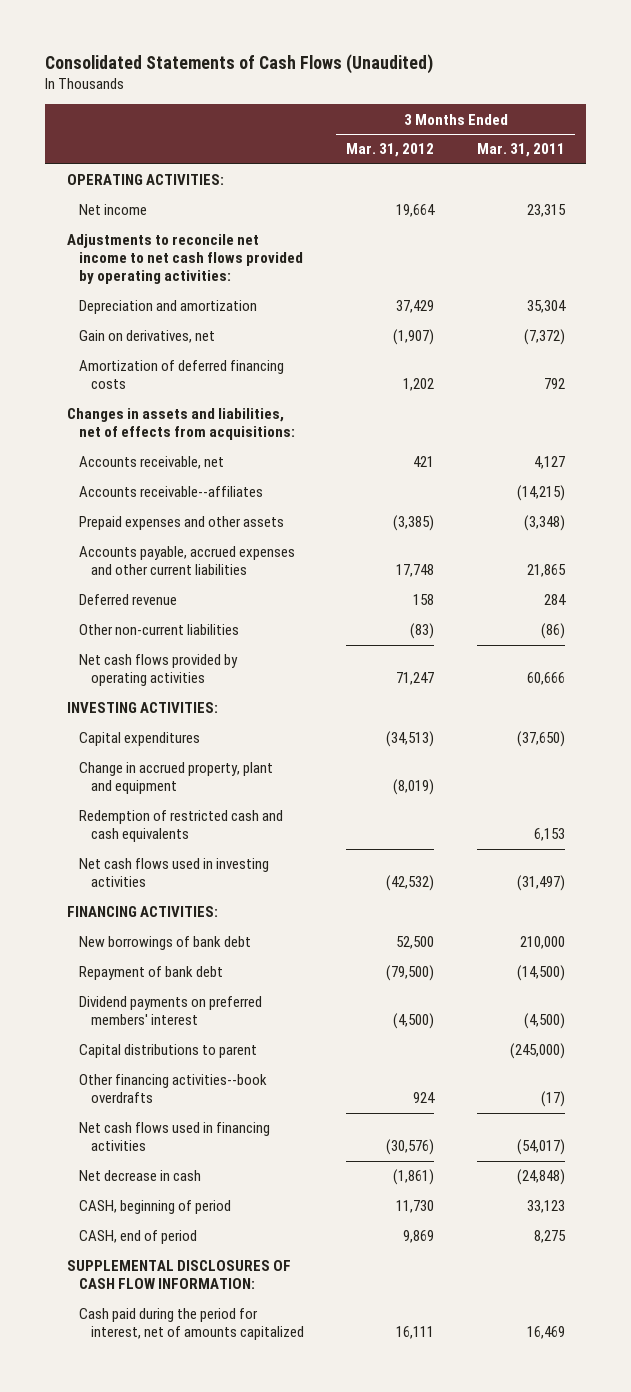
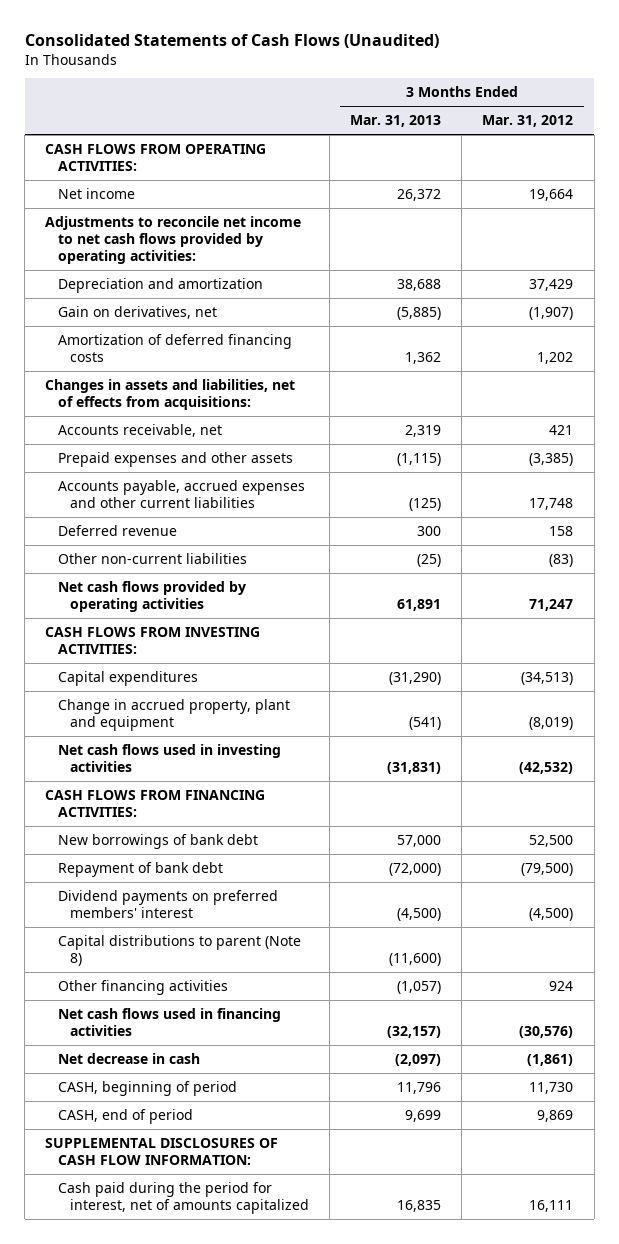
- | 3 Months Ended Mar. 31, 2012 | 3 Months Ended Mar. 31, 2011
+ | 3 Months Ended Mar. 31, 2013 | 3 Months Ended Mar. 31, 2012
- OPERATING ACTIVITIES:
+ CASH FLOWS FROM OPERATING ACTIVITIES:
- Accounts receivable--affiliates | | (14,215)
- INVESTING ACTIVITIES:
+ CASH FLOWS FROM INVESTING ACTIVITIES:
- Redemption of restricted cash and cash equivalents | | 6,153
- FINANCING ACTIVITIES:
+ CASH FLOWS FROM FINANCING ACTIVITIES:
- Capital distributions to parent | | (245,000)
- Other financing activities--book overdrafts | 924 | (17)
+ Capital distributions to parent (Note 8) | (11,600) |
+ Other financing activities | (1,057) | 924

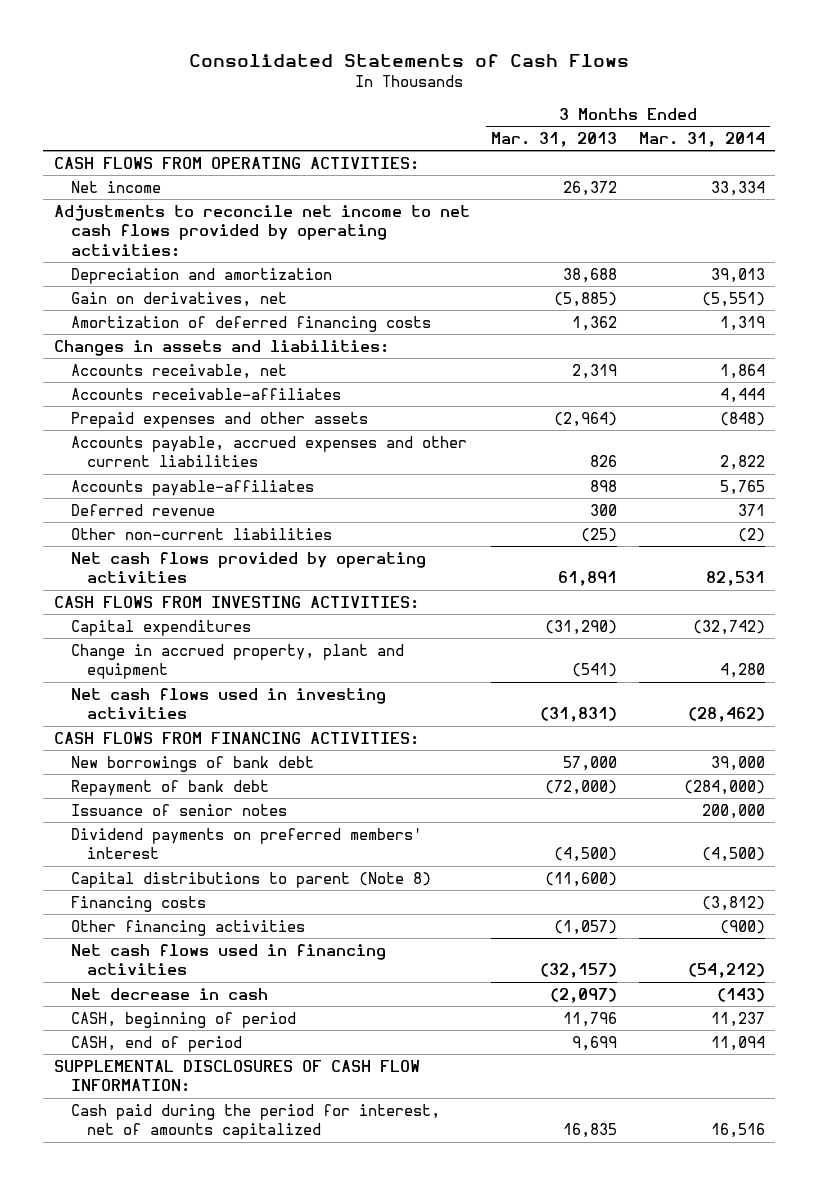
- Consolidated Statements of Cash Flows (Unaudited)
+ Consolidated Statements of Cash Flows
- | 3 Months Ended Mar. 31, 2013 | 3 Months Ended Mar. 31, 2012
+ | 3 Months Ended Mar. 31, 2013 | 3 Months Ended Mar. 31, 2014
- Changes in assets and liabilities, net of effects from acquisitions:
+ Changes in assets and liabilities:
- Prepaid expenses and other assets | (1,115) | (3,385)
- Accounts payable, accrued expenses and other current liabilities | (125) | 17,748
+ Accounts receivable-affiliates | | 4,444
+ Prepaid expenses and other assets | (2,964) | (848)
+ Accounts payable, accrued expenses and other current liabilities | 826 | 2,822
+ Accounts payable-affiliates | 898 | 5,765
+ Issuance of senior notes | | 200,000
+ Financing costs | | (3,812)

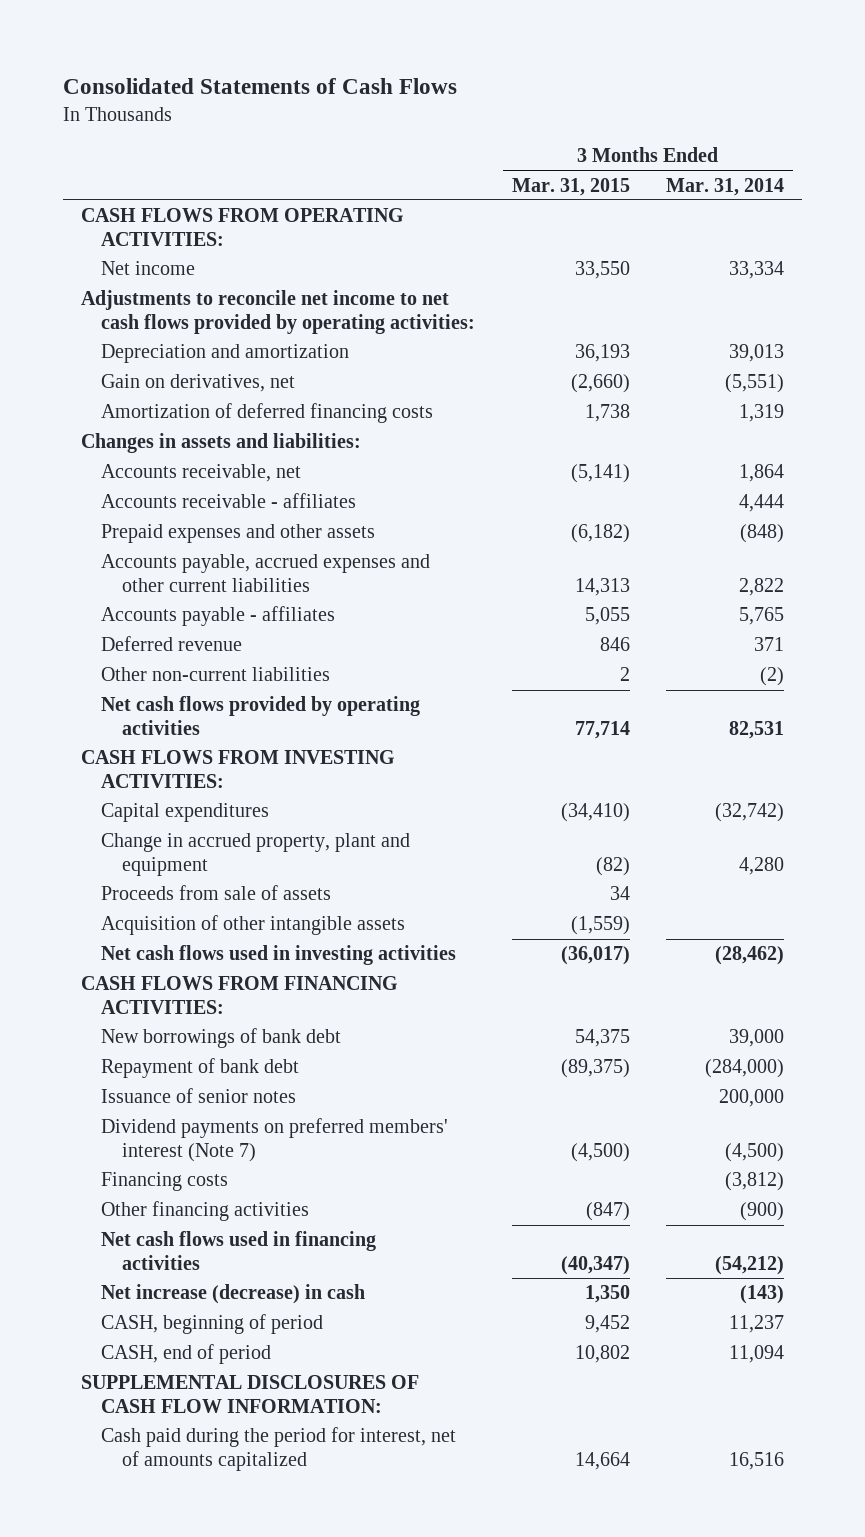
- | 3 Months Ended Mar. 31, 2013 | 3 Months Ended Mar. 31, 2014
+ | 3 Months Ended Mar. 31, 2015 | 3 Months Ended Mar. 31, 2014
- Accounts receivable-affiliates | | 4,444
+ Accounts receivable - affiliates | | 4,444
- Accounts payable-affiliates | 898 | 5,765
+ Accounts payable - affiliates | 5,055 | 5,765
+ Proceeds from sale of assets | 34 |
+ Acquisition of other intangible assets | (1,559) |
- Dividend payments on preferred members' interest | (4,500) | (4,500)
- Capital distributions to parent (Note 8) | (11,600) |
+ Dividend payments on preferred members' interest (Note 7) | (4,500) | (4,500)
- Net decrease in cash | (2,097) | (143)
+ Net increase (decrease) in cash | 1,350 | (143)

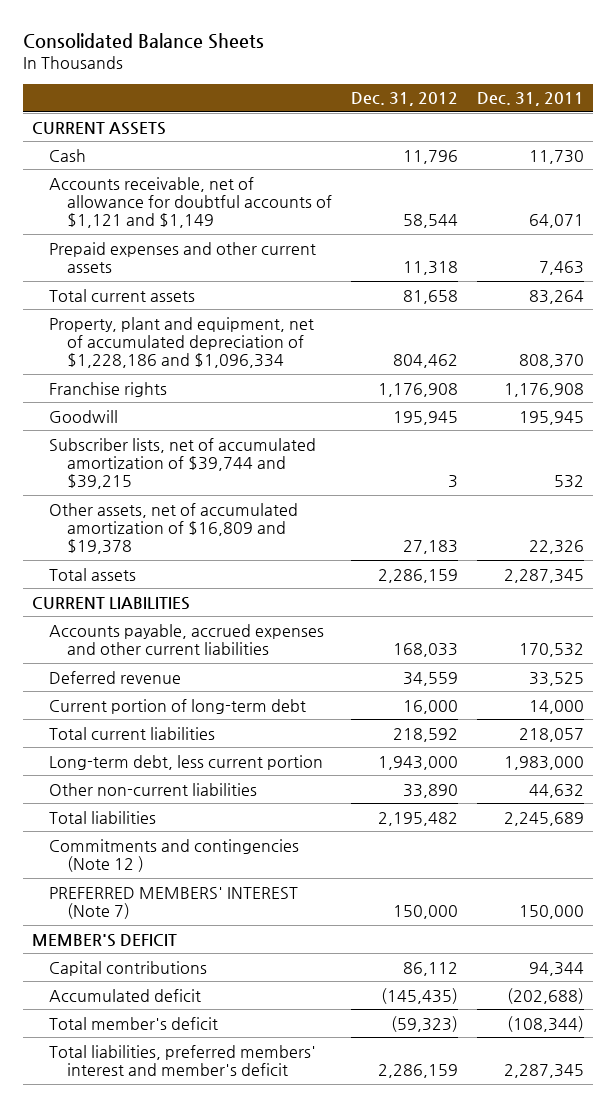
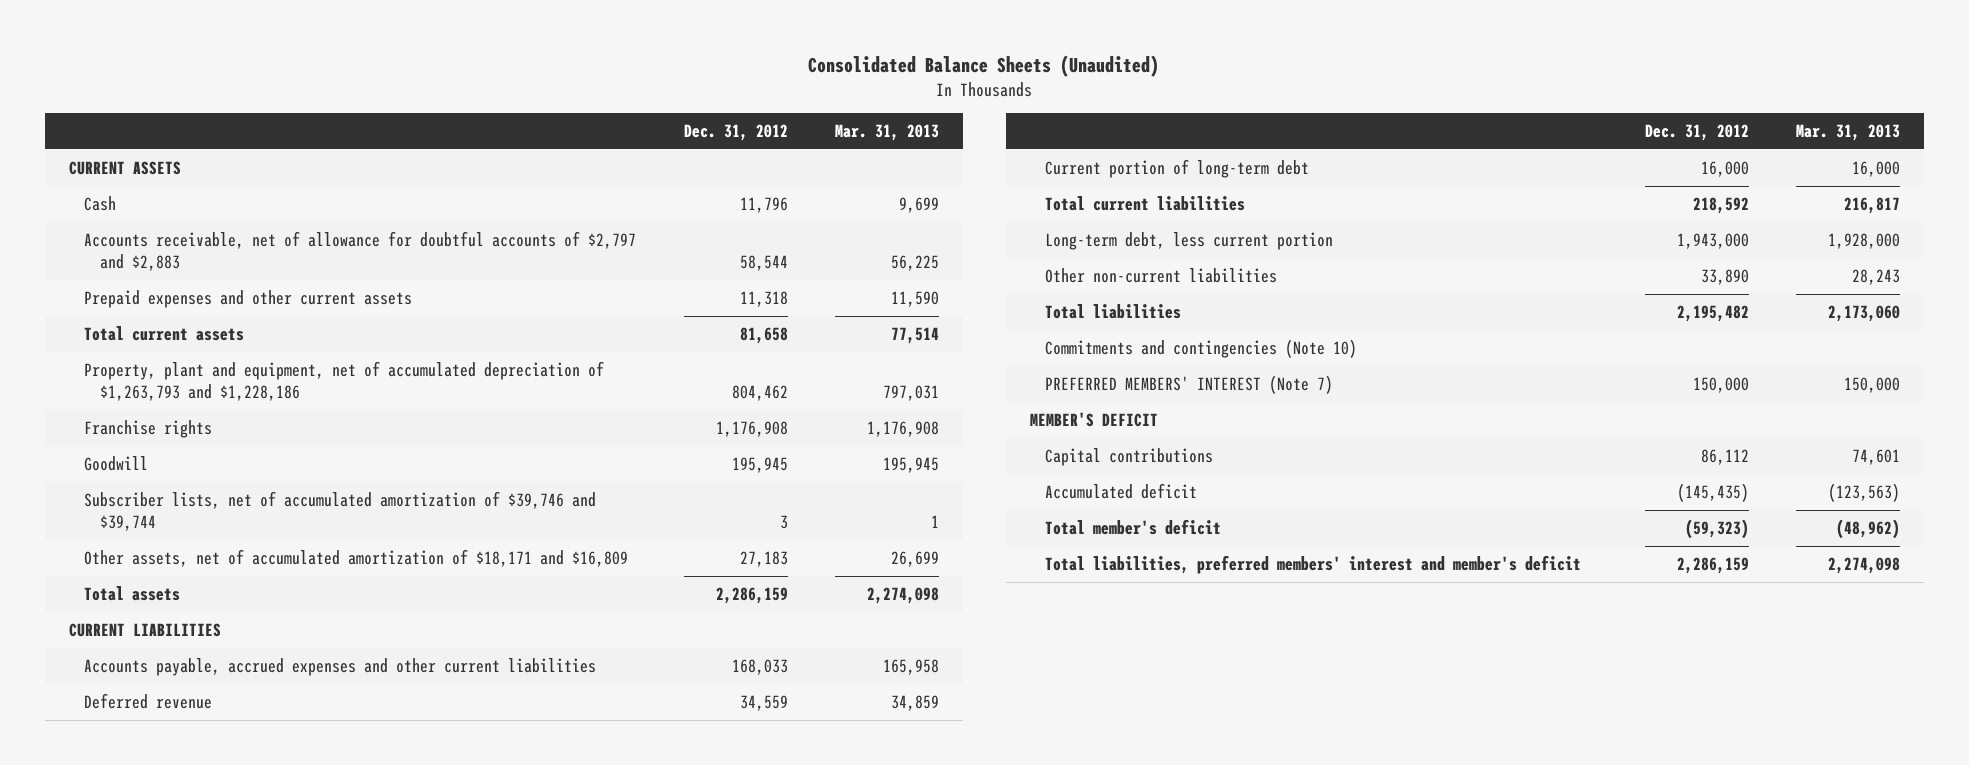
- Consolidated Balance Sheets
+ Consolidated Balance Sheets (Unaudited)
- | Dec. 31, 2012 | Dec. 31, 2011
+ | Dec. 31, 2012 | Mar. 31, 2013
- Accounts receivable, net of allowance for doubtful accounts of $1,121 and $1,149 | 58,544 | 64,071
+ Accounts receivable, net of allowance for doubtful accounts of $2,797 and $2,883 | 58,544 | 56,225
- Property, plant and equipment, net of accumulated depreciation of $1,228,186 and $1,096,334 | 804,462 | 808,370
+ Property, plant and equipment, net of accumulated depreciation of $1,263,793 and $1,228,186 | 804,462 | 797,031
- Subscriber lists, net of accumulated amortization of $39,744 and $39,215 | 3 | 532
- Other assets, net of accumulated amortization of $16,809 and $19,378 | 27,183 | 22,326
+ Subscriber lists, net of accumulated amortization of $39,746 and $39,744 | 3 | 1
+ Other assets, net of accumulated amortization of $18,171 and $16,809 | 27,183 | 26,699
- Commitments and contingencies (Note 12 )
+ Commitments and contingencies (Note 10)

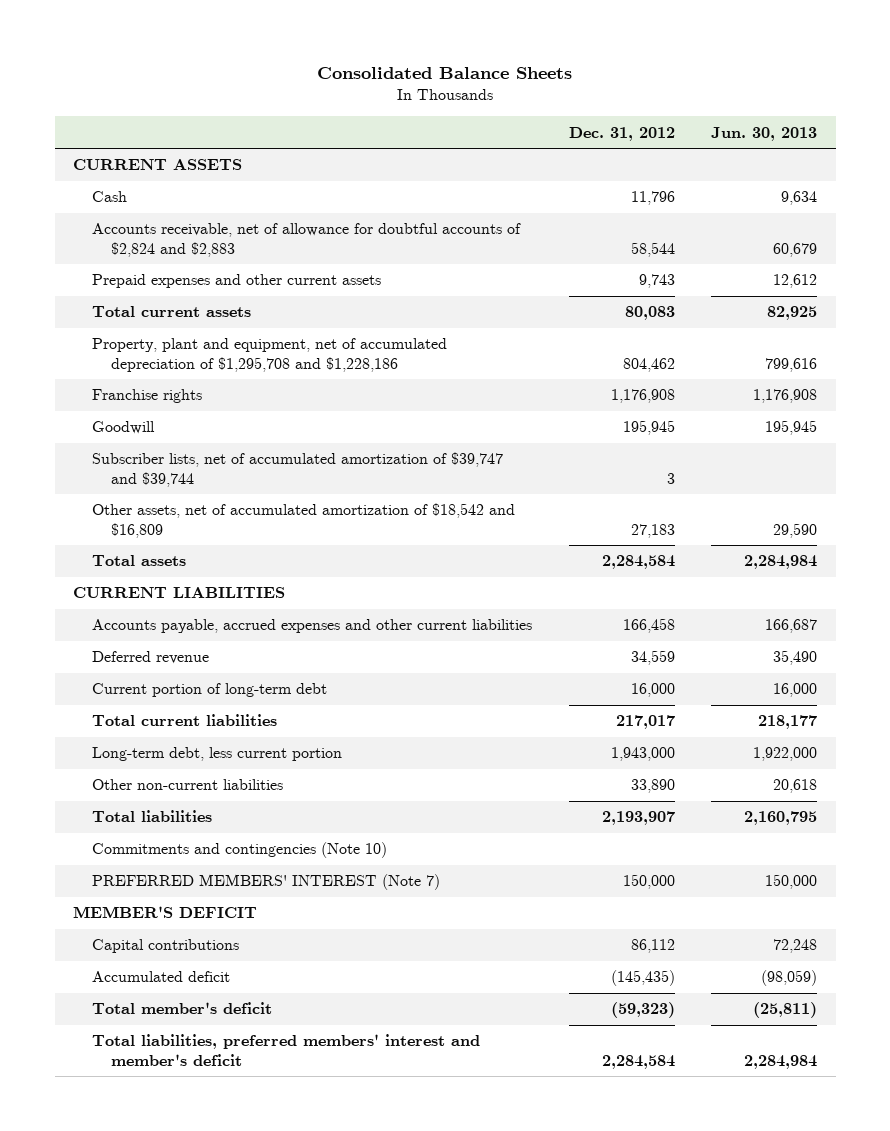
- Consolidated Balance Sheets (Unaudited)
+ Consolidated Balance Sheets
- | Dec. 31, 2012 | Mar. 31, 2013
+ | Dec. 31, 2012 | Jun. 30, 2013
- Accounts receivable, net of allowance for doubtful accounts of $2,797 and $2,883 | 58,544 | 56,225
- Prepaid expenses and other current assets | 11,318 | 11,590
- Total current assets | 81,658 | 77,514
- Property, plant and equipment, net of accumulated depreciation of $1,263,793 and $1,228,186 | 804,462 | 797,031
+ Accounts receivable, net of allowance for doubtful accounts of $2,824 and $2,883 | 58,544 | 60,679
+ Prepaid expenses and other current assets | 9,743 | 12,612
+ Total current assets | 80,083 | 82,925
+ Property, plant and equipment, net of accumulated depreciation of $1,295,708 and $1,228,186 | 804,462 | 799,616
- Subscriber lists, net of accumulated amortization of $39,746 and $39,744 | 3 | 1
- Other assets, net of accumulated amortization of $18,171 and $16,809 | 27,183 | 26,699
- Total assets | 2,286,159 | 2,274,098
+ Subscriber lists, net of accumulated amortization of $39,747 and $39,744 | 3 |
+ Other assets, net of accumulated amortization of $18,542 and $16,809 | 27,183 | 29,590
+ Total assets | 2,284,584 | 2,284,984
- Accounts payable, accrued expenses and other current liabilities | 168,033 | 165,958
+ Accounts payable, accrued expenses and other current liabilities | 166,458 | 166,687
- Total current liabilities | 218,592 | 216,817
+ Total current liabilities | 217,017 | 218,177
- Total liabilities | 2,195,482 | 2,173,060
+ Total liabilities | 2,193,907 | 2,160,795
- Total liabilities, preferred members' interest and member's deficit | 2,286,159 | 2,274,098
+ Total liabilities, preferred members' interest and member's deficit | 2,284,584 | 2,284,984

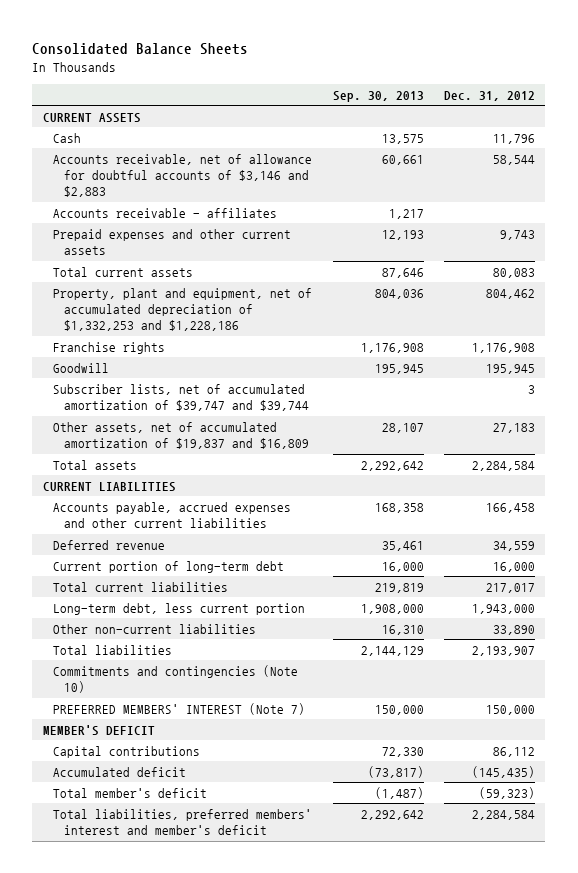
- | Dec. 31, 2012 | Jun. 30, 2013
+ | Sep. 30, 2013 | Dec. 31, 2012
- Accounts receivable, net of allowance for doubtful accounts of $2,824 and $2,883 | 58,544 | 60,679
+ Accounts receivable, net of allowance for doubtful accounts of $3,146 and $2,883 | 60,661 | 58,544
+ Accounts receivable - affiliates | 1,217 |
- Property, plant and equipment, net of accumulated depreciation of $1,295,708 and $1,228,186 | 804,462 | 799,616
+ Property, plant and equipment, net of accumulated depreciation of $1,332,253 and $1,228,186 | 804,036 | 804,462
- Other assets, net of accumulated amortization of $18,542 and $16,809 | 27,183 | 29,590
+ Other assets, net of accumulated amortization of $19,837 and $16,809 | 28,107 | 27,183

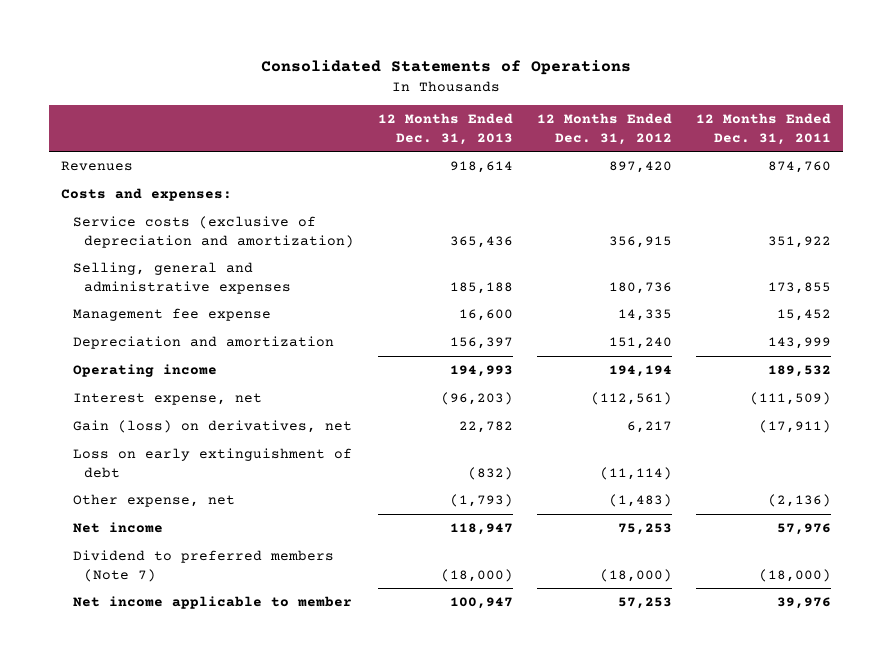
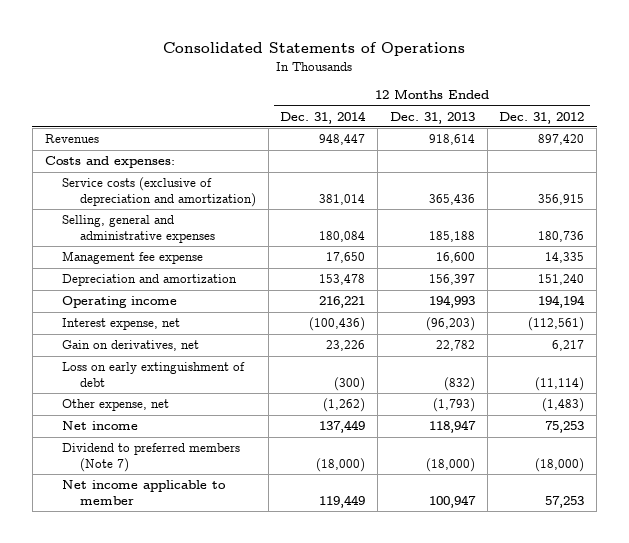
- | 12 Months Ended Dec. 31, 2013 | 12 Months Ended Dec. 31, 2012 | 12 Months Ended Dec. 31, 2011
+ | 12 Months Ended Dec. 31, 2014 | 12 Months Ended Dec. 31, 2013 | 12 Months Ended Dec. 31, 2012
- Gain (loss) on derivatives, net | 22,782 | 6,217 | (17,911)
+ Gain on derivatives, net | 23,226 | 22,782 | 6,217

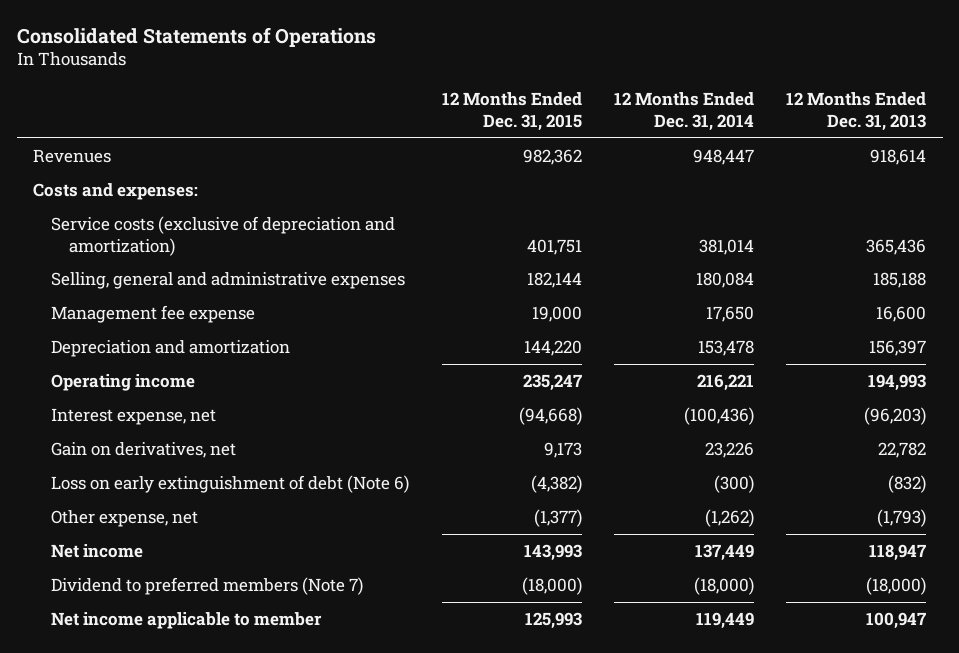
- | 12 Months Ended Dec. 31, 2014 | 12 Months Ended Dec. 31, 2013 | 12 Months Ended Dec. 31, 2012
+ | 12 Months Ended Dec. 31, 2015 | 12 Months Ended Dec. 31, 2014 | 12 Months Ended Dec. 31, 2013
- Loss on early extinguishment of debt | (300) | (832) | (11,114)
+ Loss on early extinguishment of debt (Note 6) | (4,382) | (300) | (832)

